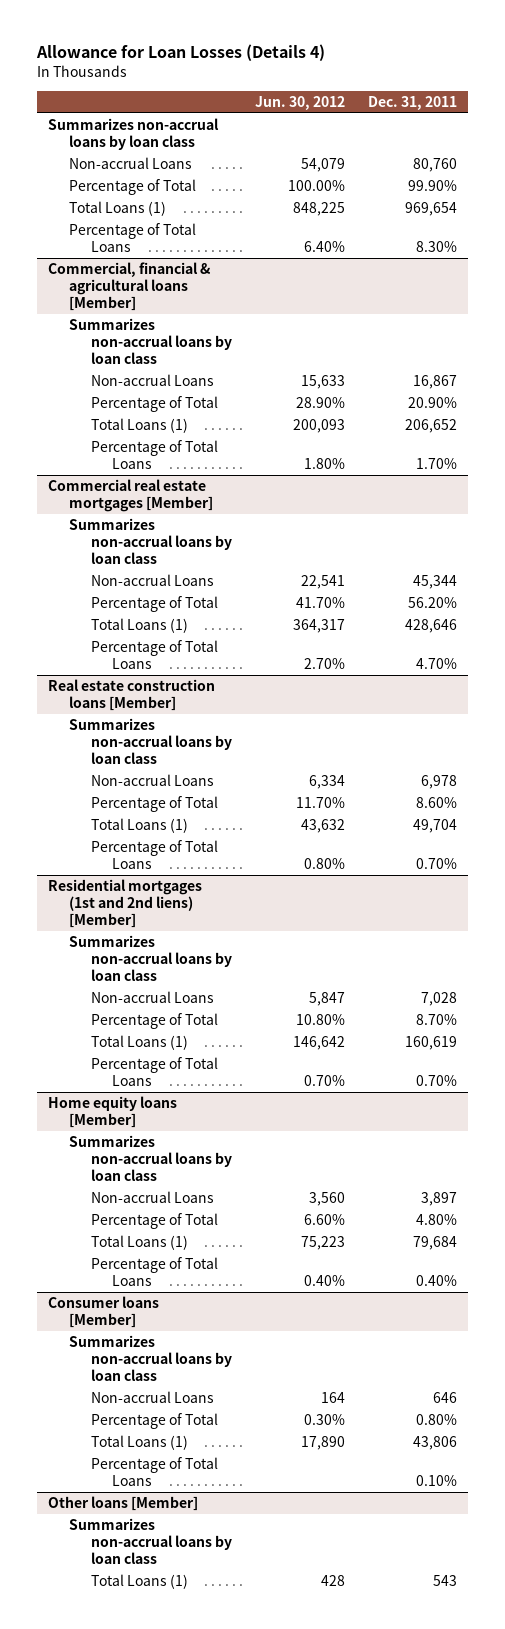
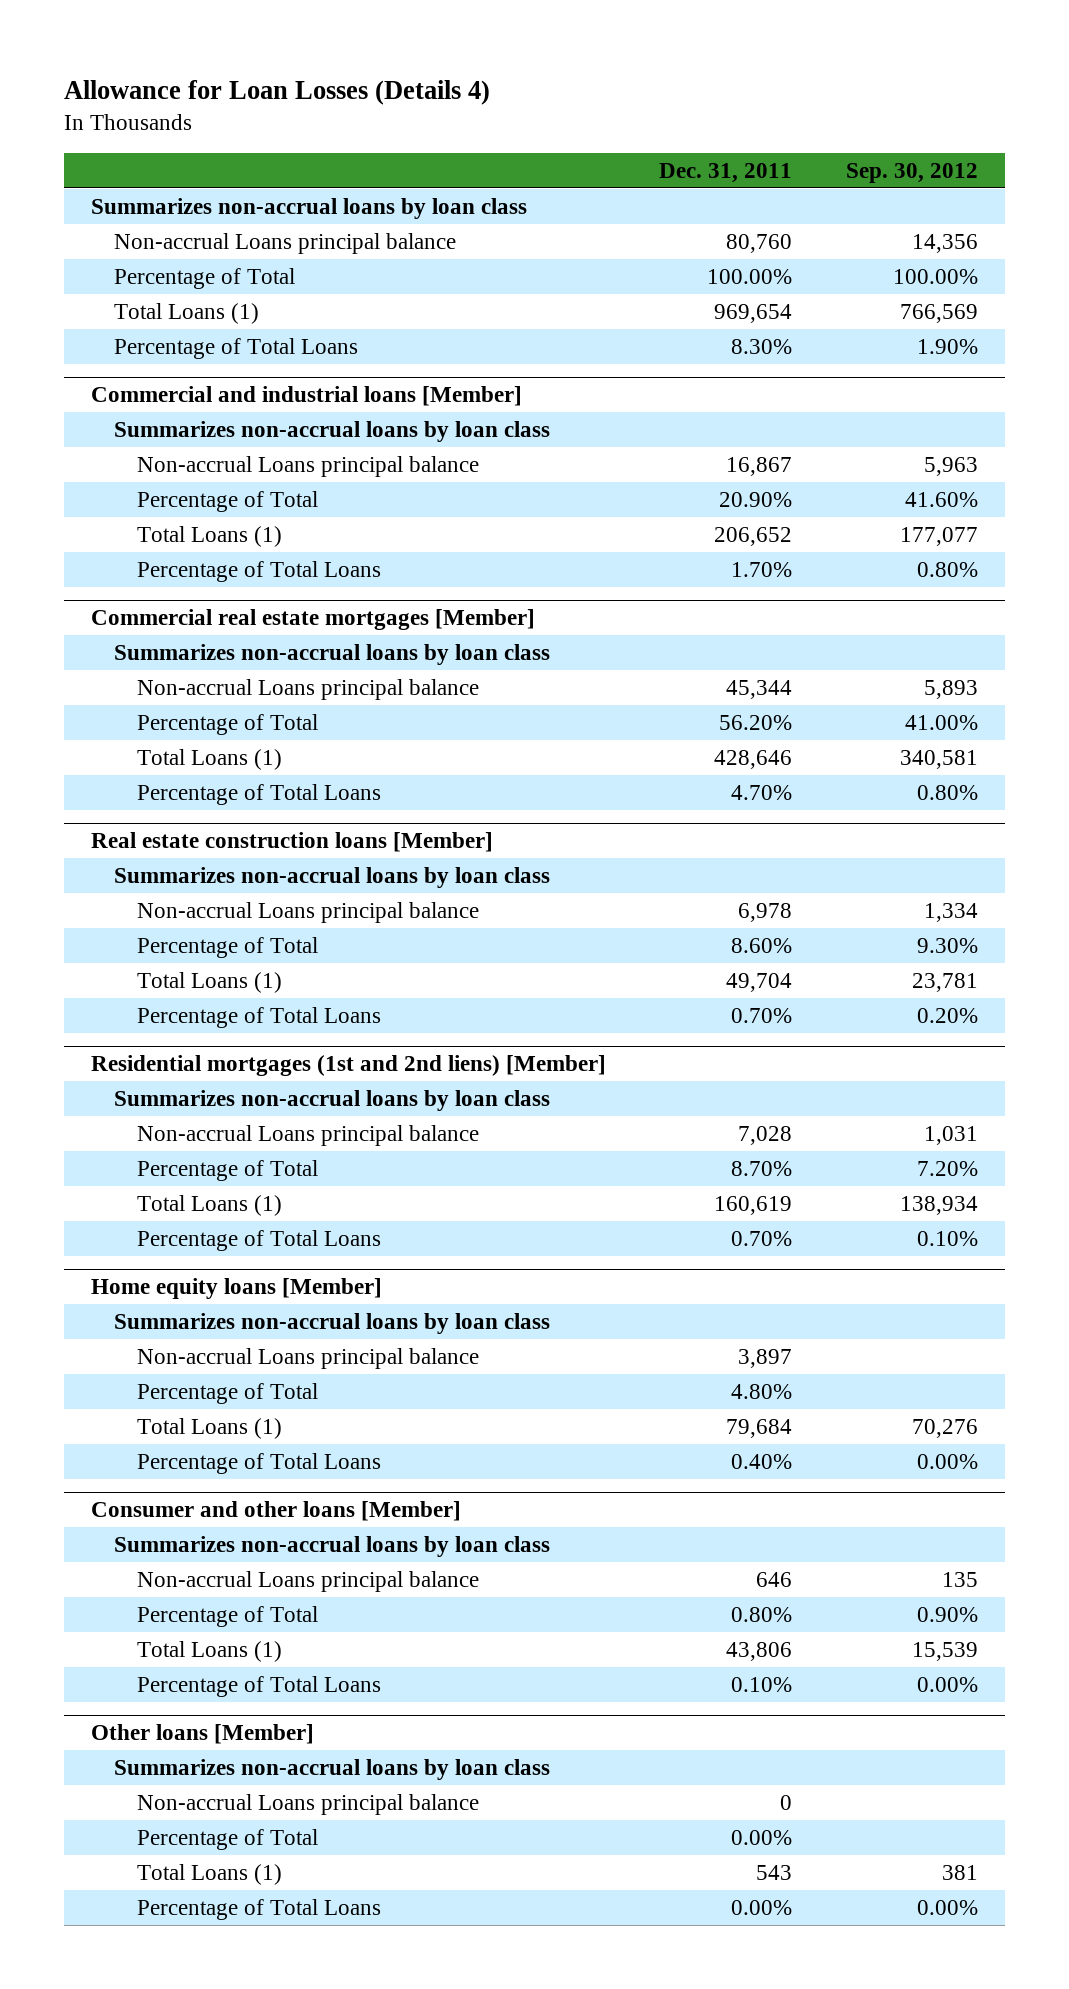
- | Jun. 30, 2012 | Dec. 31, 2011
+ | Dec. 31, 2011 | Sep. 30, 2012
- Non-accrual Loans | 54,079 | 80,760
- Percentage of Total | 100.00% | 99.90%
+ Non-accrual Loans principal balance | 80,760 | 14,356
+ Percentage of Total | 100.00% | 100.00%
- Commercial, financial & agricultural loans [Member]
+ Commercial and industrial loans [Member]
- Non-accrual Loans | 15,633 | 16,867
+ Non-accrual Loans principal balance | 16,867 | 5,963
@ Commercial real estate mortgages [Member]
- Non-accrual Loans | 22,541 | 45,344
+ Non-accrual Loans principal balance | 45,344 | 5,893
@ Real estate construction loans [Member]
- Non-accrual Loans | 6,334 | 6,978
+ Non-accrual Loans principal balance | 6,978 | 1,334
@ Residential mortgages (1st and 2nd liens) [Member]
- Non-accrual Loans | 5,847 | 7,028
+ Non-accrual Loans principal balance | 7,028 | 1,031
@ Home equity loans [Member]
- Non-accrual Loans | 3,560 | 3,897
+ Non-accrual Loans principal balance | 3,897 |
- Consumer loans [Member]
+ Consumer and other loans [Member]
- Non-accrual Loans | 164 | 646
+ Non-accrual Loans principal balance | 646 | 135
@ Other loans [Member]
+ Non-accrual Loans principal balance | 0 |
+ Percentage of Total | 0.00% |
+ Percentage of Total Loans | 0.00% | 0.00%

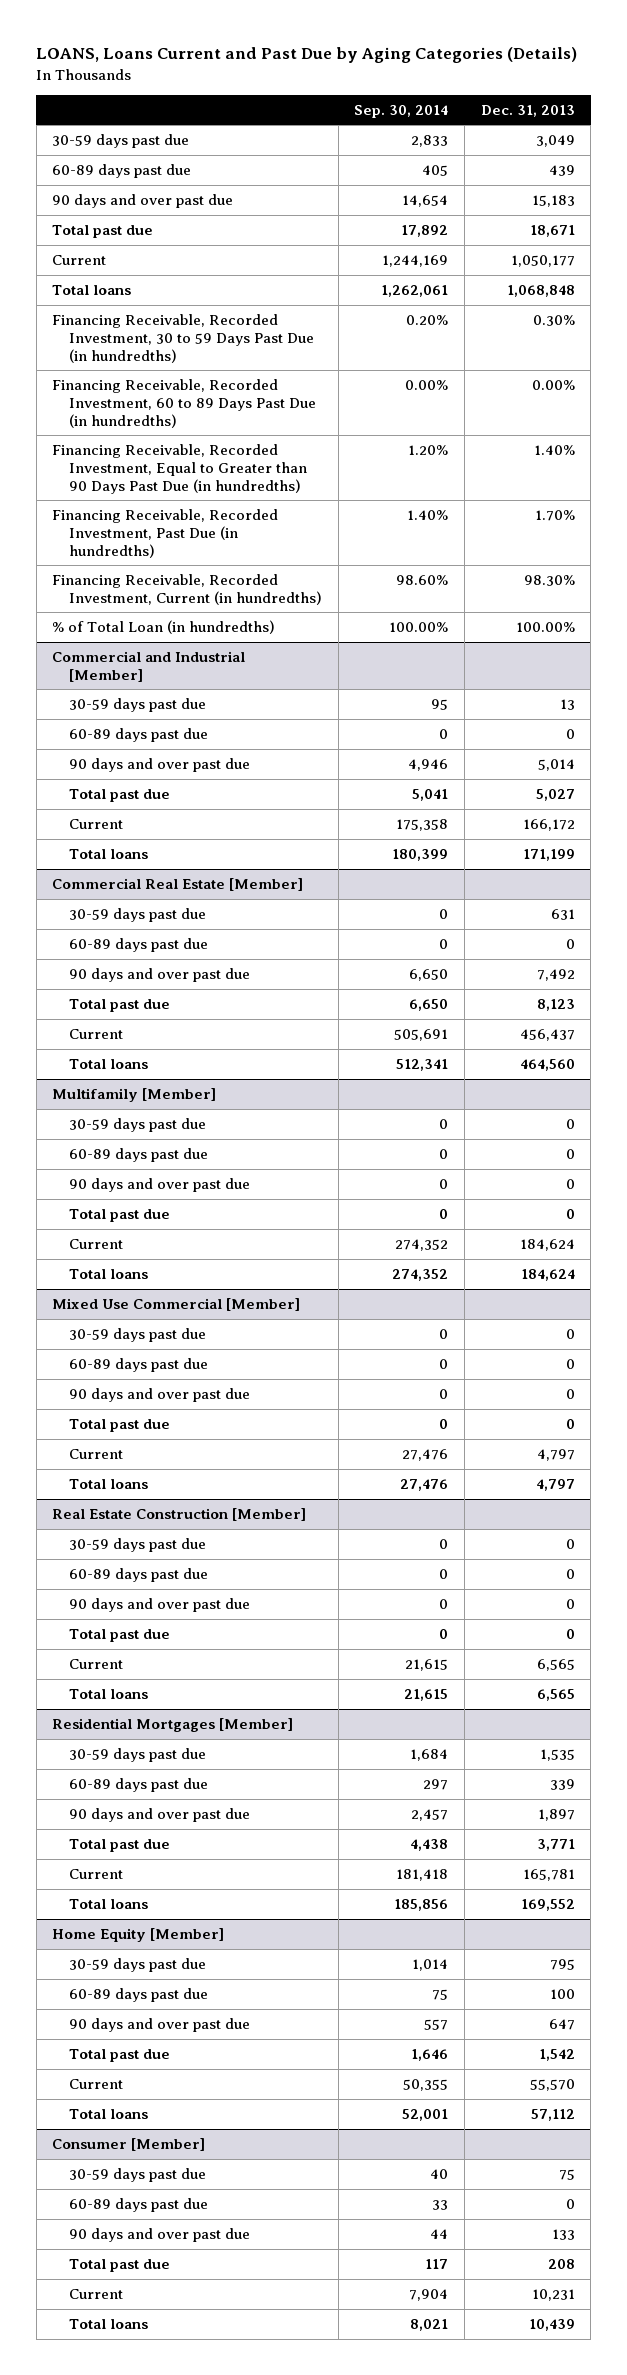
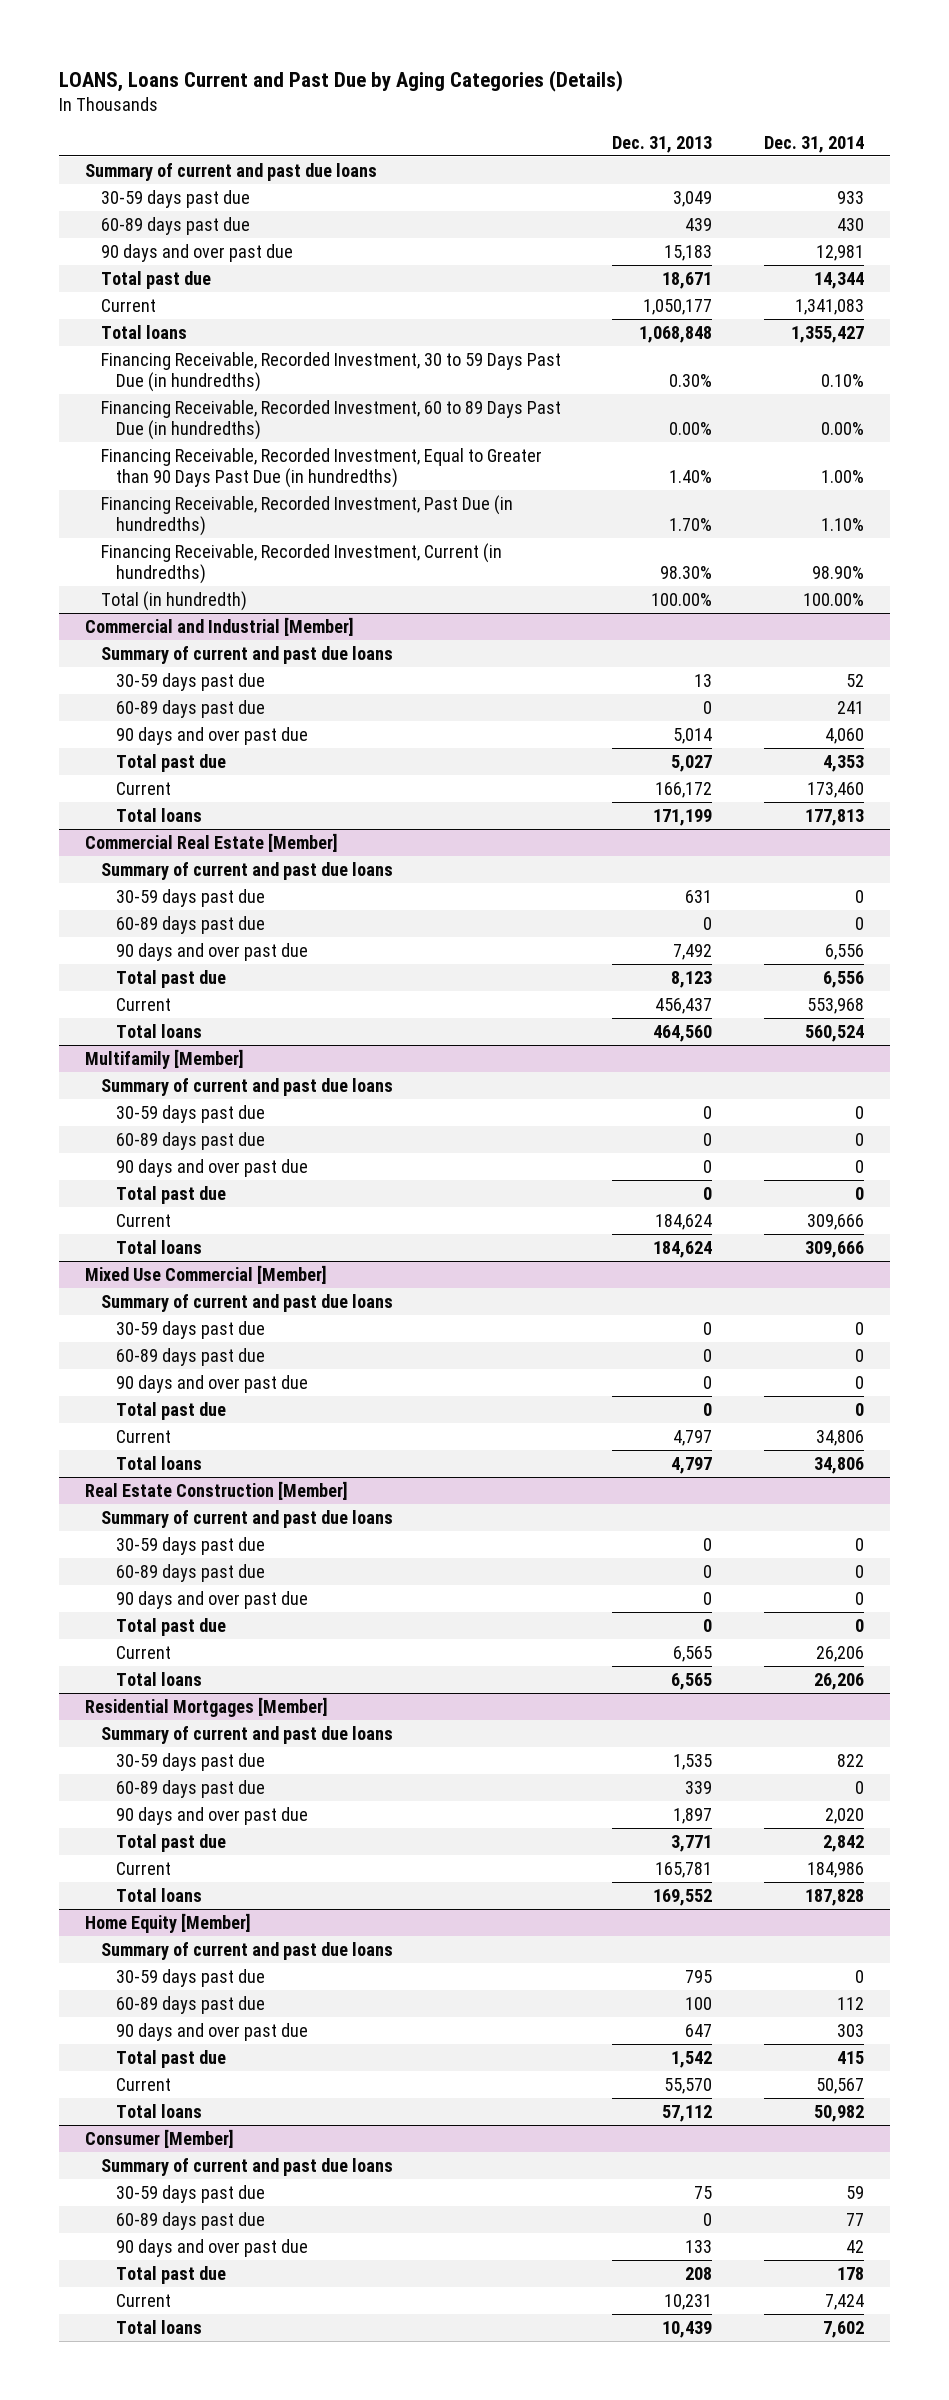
- | Sep. 30, 2014 | Dec. 31, 2013
+ | Dec. 31, 2013 | Dec. 31, 2014
+ Summary of current and past due loans
- % of Total Loan (in hundredths) | 100.00% | 100.00%
+ Total (in hundredth) | 100.00% | 100.00%
@ Commercial and Industrial [Member]
+ Summary of current and past due loans
@ Commercial Real Estate [Member]
+ Summary of current and past due loans
@ Multifamily [Member]
+ Summary of current and past due loans
@ Mixed Use Commercial [Member]
+ Summary of current and past due loans
@ Real Estate Construction [Member]
+ Summary of current and past due loans
@ Residential Mortgages [Member]
+ Summary of current and past due loans
@ Home Equity [Member]
+ Summary of current and past due loans
@ Consumer [Member]
+ Summary of current and past due loans

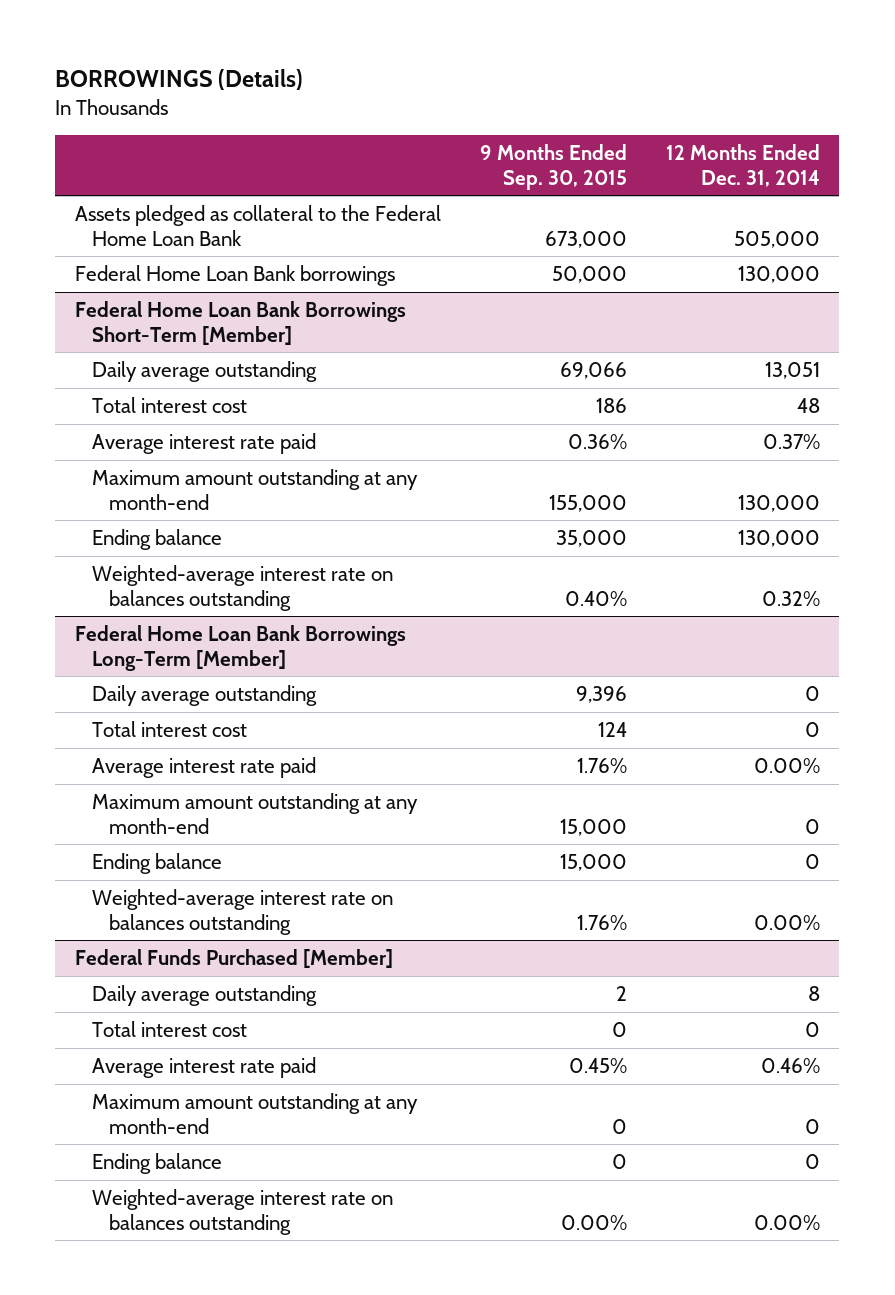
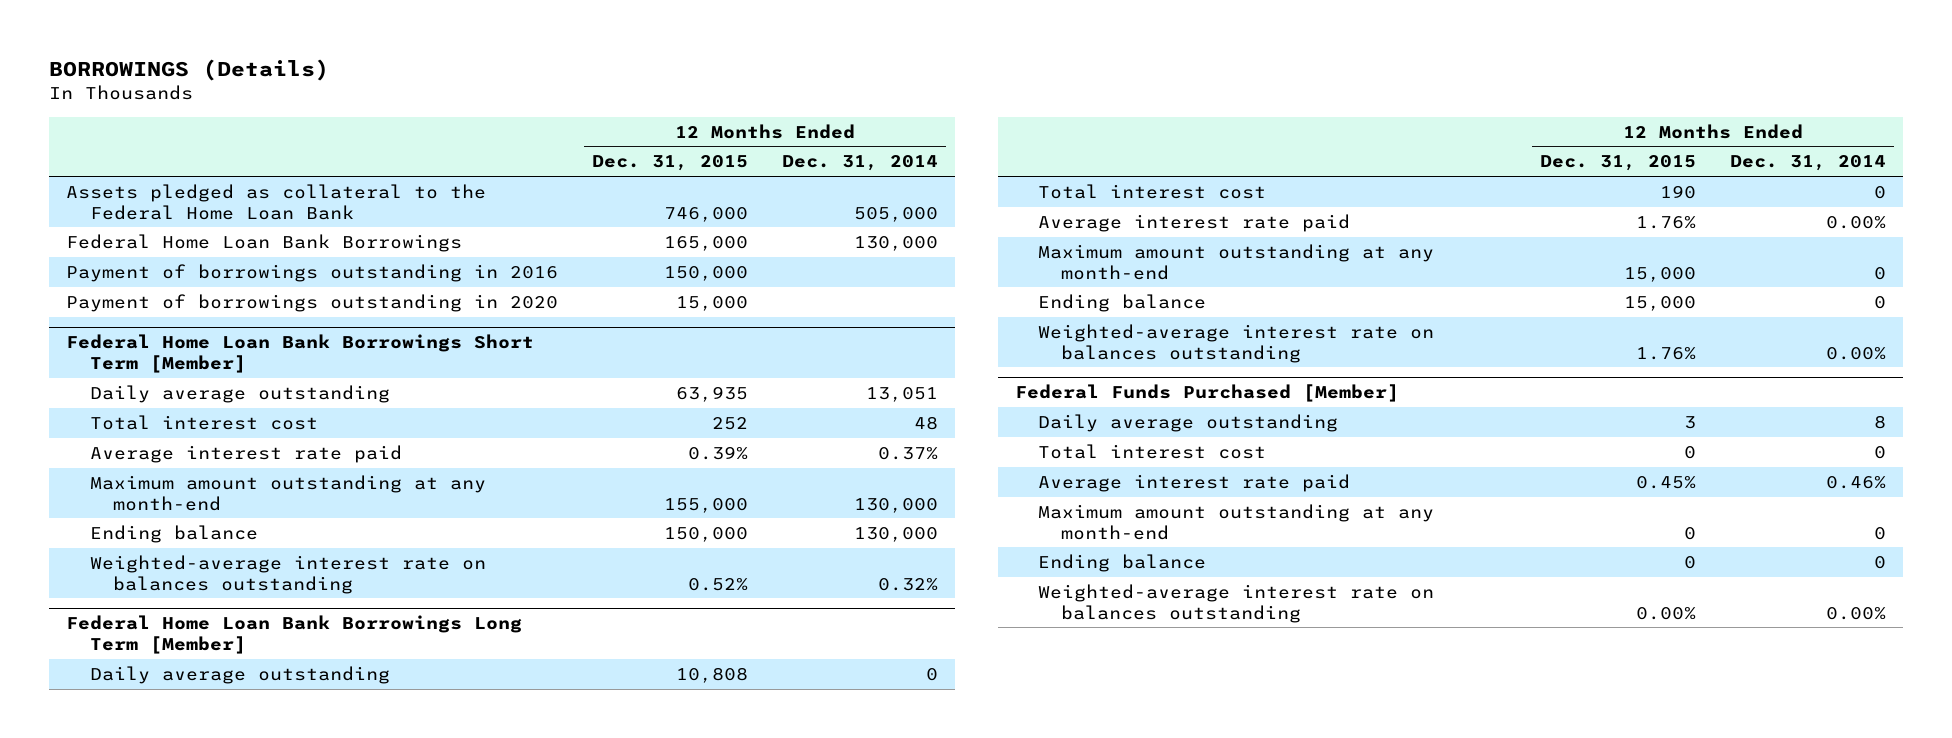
- | 9 Months Ended Sep. 30, 2015 | 12 Months Ended Dec. 31, 2014
+ | 12 Months Ended Dec. 31, 2015 | 12 Months Ended Dec. 31, 2014
- Federal Home Loan Bank borrowings | 50,000 | 130,000
- Federal Home Loan Bank Borrowings Short-Term [Member]
+ Federal Home Loan Bank Borrowings | 165,000 | 130,000
+ Payment of borrowings outstanding in 2016 | 150,000 |
+ Payment of borrowings outstanding in 2020 | 15,000 |
+ Federal Home Loan Bank Borrowings Short Term [Member]
- Federal Home Loan Bank Borrowings Long-Term [Member]
+ Federal Home Loan Bank Borrowings Long Term [Member]

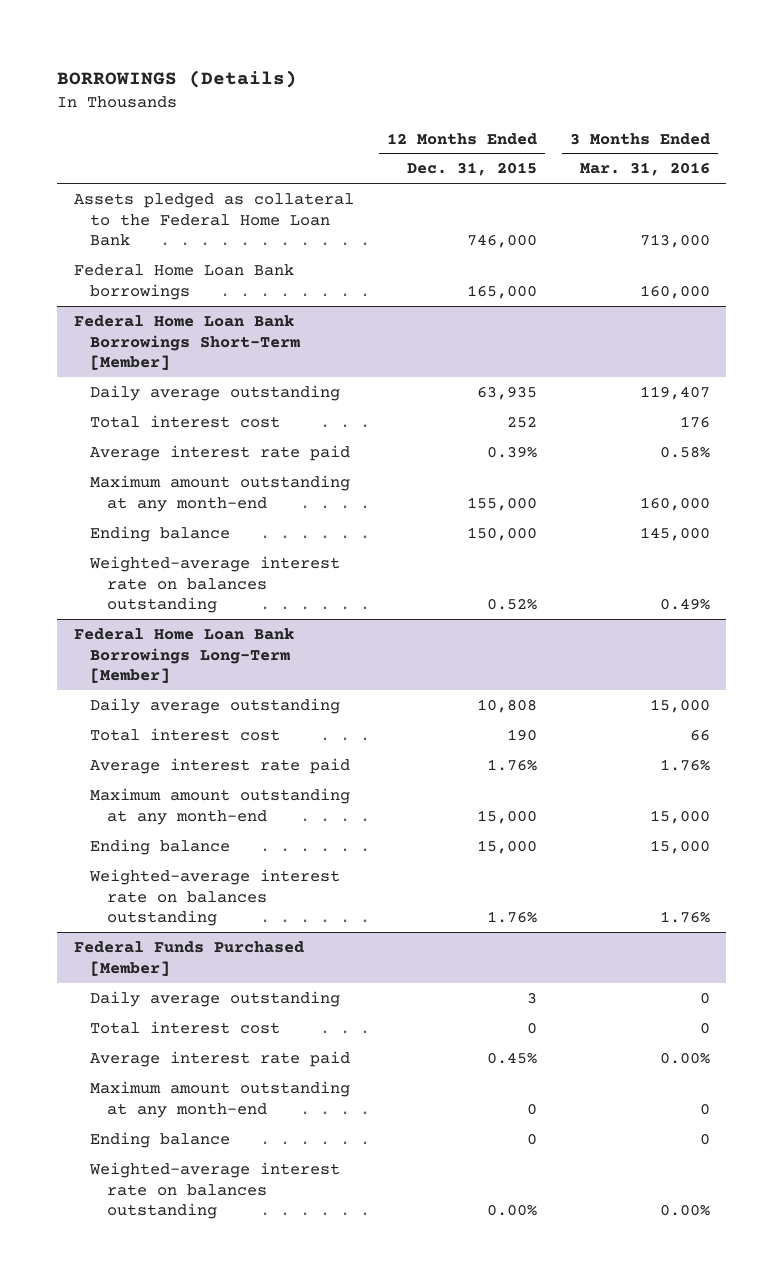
- | 12 Months Ended Dec. 31, 2015 | 12 Months Ended Dec. 31, 2014
+ | 12 Months Ended Dec. 31, 2015 | 3 Months Ended Mar. 31, 2016
- Federal Home Loan Bank Borrowings | 165,000 | 130,000
- Payment of borrowings outstanding in 2016 | 150,000 |
- Payment of borrowings outstanding in 2020 | 15,000 |
- Federal Home Loan Bank Borrowings Short Term [Member]
+ Federal Home Loan Bank borrowings | 165,000 | 160,000
+ Federal Home Loan Bank Borrowings Short-Term [Member]
- Federal Home Loan Bank Borrowings Long Term [Member]
+ Federal Home Loan Bank Borrowings Long-Term [Member]

